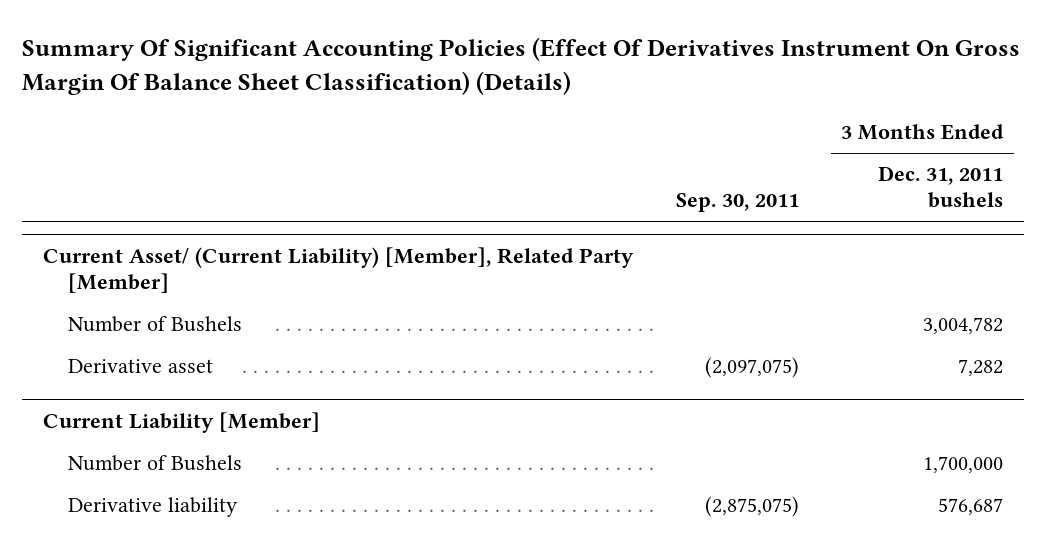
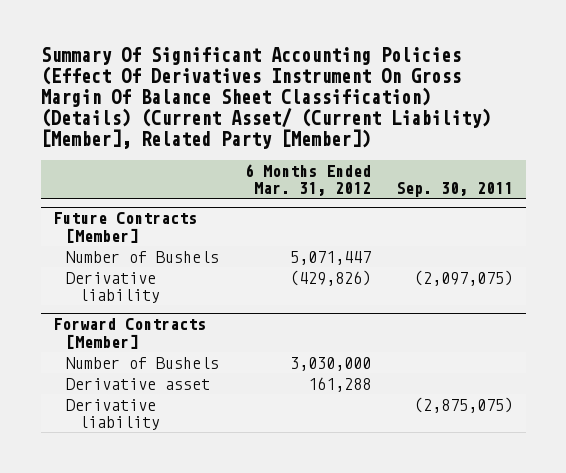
- Summary Of Significant Accounting Policies (Effect Of Derivatives Instrument On Gross Margin Of Balance Sheet Classification) (Details)
+ Summary Of Significant Accounting Policies (Effect Of Derivatives Instrument On Gross Margin Of Balance Sheet Classification) (Details) (Current Asset/ (Current Liability) [Member], Related Party [Member])
- | Sep. 30, 2011 | 3 Months Ended Dec. 31, 2011 bushels
+ | 6 Months Ended Mar. 31, 2012 | Sep. 30, 2011
- Current Asset/ (Current Liability) [Member], Related Party [Member]
- Number of Bushels | | 3,004,782
- Derivative asset | (2,097,075) | 7,282
- Current Liability [Member]
+ Future Contracts [Member]
+ Number of Bushels | 5,071,447 |
+ Derivative liability | (429,826) | (2,097,075)
+ Forward Contracts [Member]
+ Derivative asset | 161,288 |

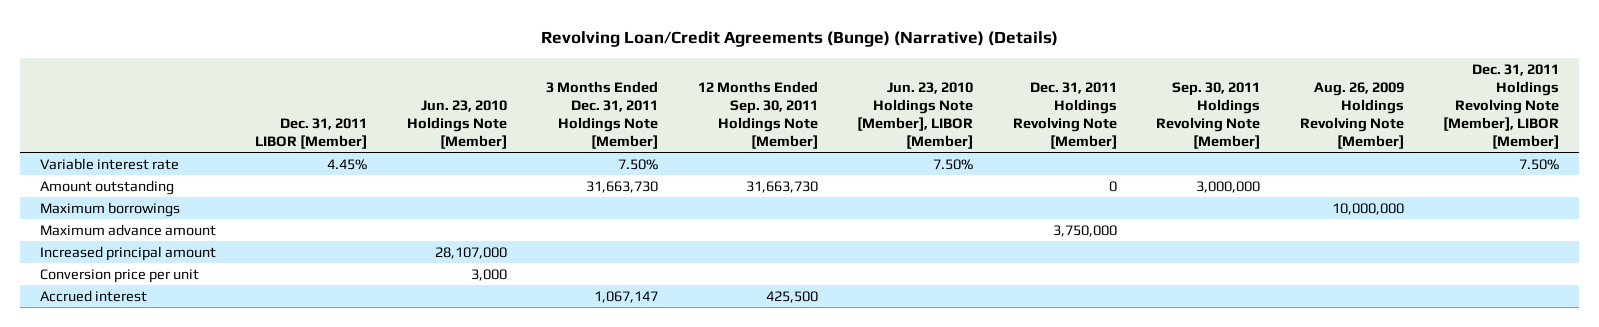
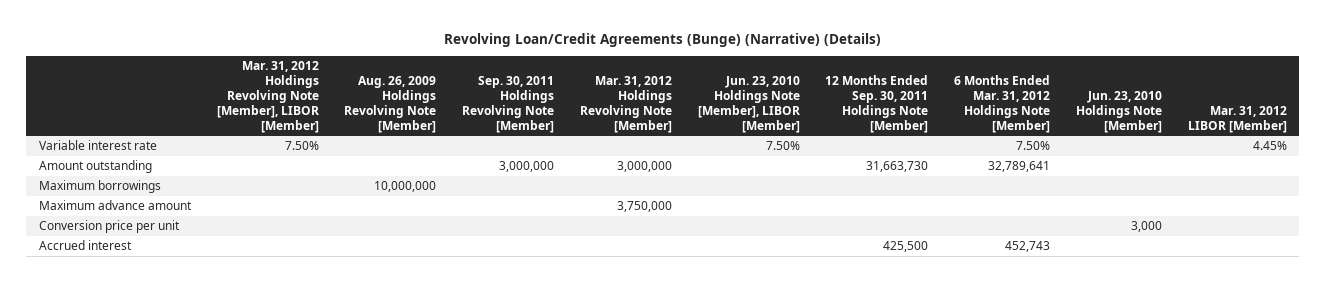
- | Dec. 31, 2011 LIBOR [Member] | Jun. 23, 2010 Holdings Note [Member] | 3 Months Ended Dec. 31, 2011 Holdings Note [Member] | 12 Months Ended Sep. 30, 2011 Holdings Note [Member] | Jun. 23, 2010 Holdings Note [Member], LIBOR [Member] | Dec. 31, 2011 Holdings Revolving Note [Member] | Sep. 30, 2011 Holdings Revolving Note [Member] | Aug. 26, 2009 Holdings Revolving Note [Member] | Dec. 31, 2011 Holdings Revolving Note [Member], LIBOR [Member]
+ | Mar. 31, 2012 Holdings Revolving Note [Member], LIBOR [Member] | Aug. 26, 2009 Holdings Revolving Note [Member] | Sep. 30, 2011 Holdings Revolving Note [Member] | Mar. 31, 2012 Holdings Revolving Note [Member] | Jun. 23, 2010 Holdings Note [Member], LIBOR [Member] | 12 Months Ended Sep. 30, 2011 Holdings Note [Member] | 6 Months Ended Mar. 31, 2012 Holdings Note [Member] | Jun. 23, 2010 Holdings Note [Member] | Mar. 31, 2012 LIBOR [Member]
- Increased principal amount | | 28,107,000 | | | | | | |

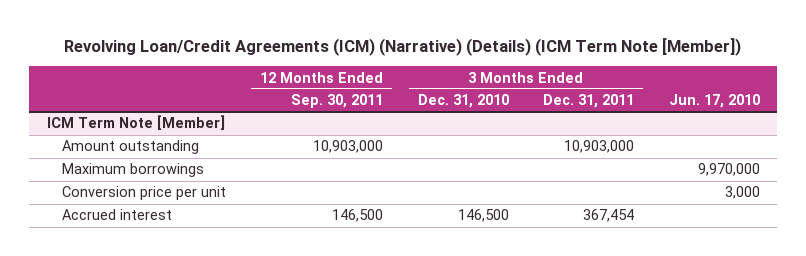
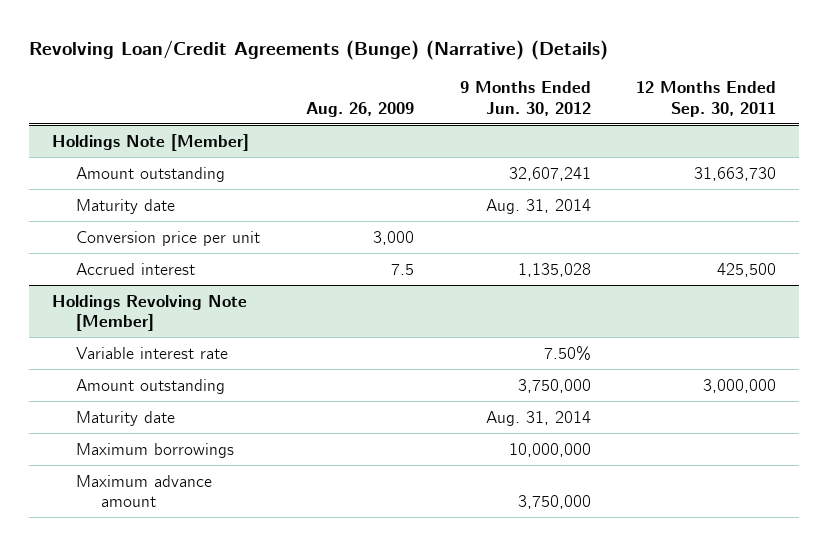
- Revolving Loan/Credit Agreements (ICM) (Narrative) (Details) (ICM Term Note [Member])
+ Revolving Loan/Credit Agreements (Bunge) (Narrative) (Details)
- | 12 Months Ended Sep. 30, 2011 | 3 Months Ended Dec. 31, 2010 | 3 Months Ended Dec. 31, 2011 | Jun. 17, 2010
+ | Aug. 26, 2009 | 9 Months Ended Jun. 30, 2012 | 12 Months Ended Sep. 30, 2011
- ICM Term Note [Member]
- Amount outstanding | 10,903,000 | | 10,903,000 |
- Maximum borrowings | | | | 9,970,000
- Conversion price per unit | | | | 3,000
- Accrued interest | 146,500 | 146,500 | 367,454 |
+ Holdings Note [Member]
+ Amount outstanding | | 32,607,241 | 31,663,730
+ Maturity date | | Aug. 31, 2014 |
+ Conversion price per unit | 3,000 | |
+ Accrued interest | 7.5 | 1,135,028 | 425,500
+ Holdings Revolving Note [Member]
+ Variable interest rate | | 7.50% |
+ Amount outstanding | | 3,750,000 | 3,000,000
+ Maturity date | | Aug. 31, 2014 |
+ Maximum borrowings | | 10,000,000 |
+ Maximum advance amount | | 3,750,000 |

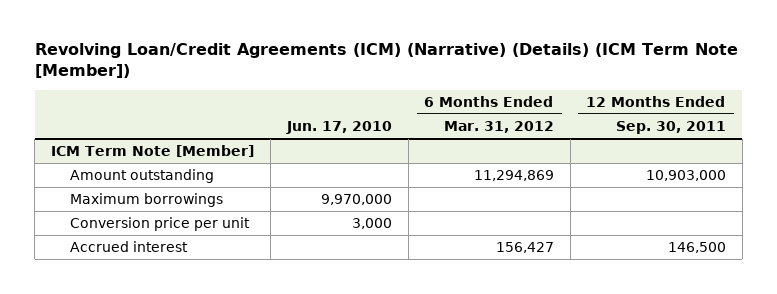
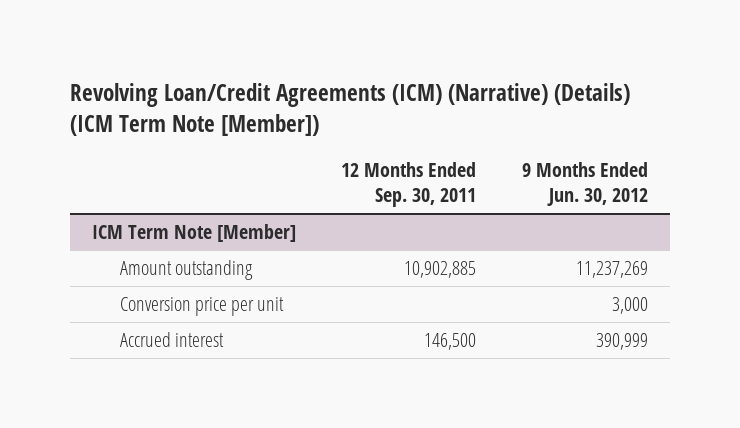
- | Jun. 17, 2010 | 6 Months Ended Mar. 31, 2012 | 12 Months Ended Sep. 30, 2011
+ | 12 Months Ended Sep. 30, 2011 | 9 Months Ended Jun. 30, 2012
@ ICM Term Note [Member]
- Amount outstanding | | 11,294,869 | 10,903,000
- Maximum borrowings | 9,970,000 | |
+ Amount outstanding | 10,902,885 | 11,237,269

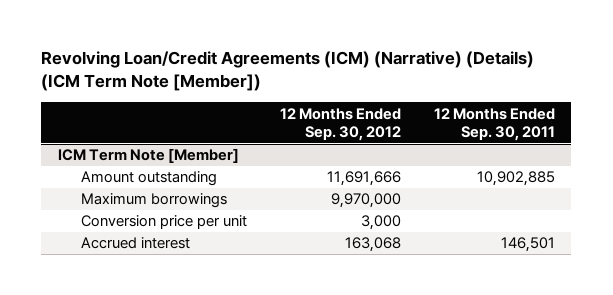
- | 12 Months Ended Sep. 30, 2011 | 9 Months Ended Jun. 30, 2012
+ | 12 Months Ended Sep. 30, 2012 | 12 Months Ended Sep. 30, 2011
@ ICM Term Note [Member]
+ Maximum borrowings | 9,970,000 |
- Accrued interest | 146,500 | 390,999
+ Accrued interest | 163,068 | 146,501

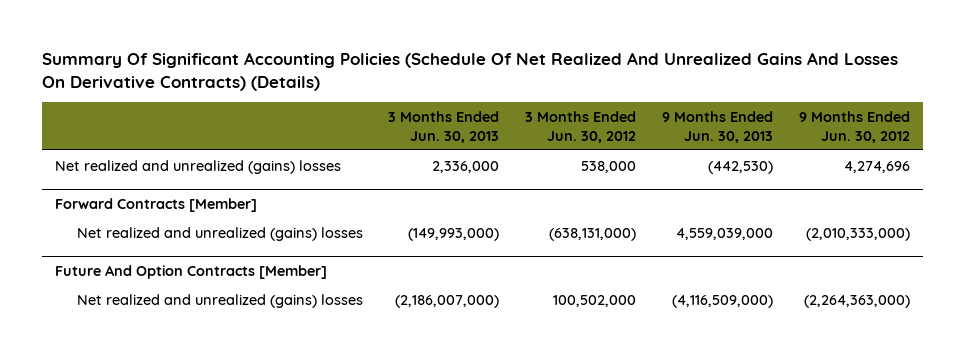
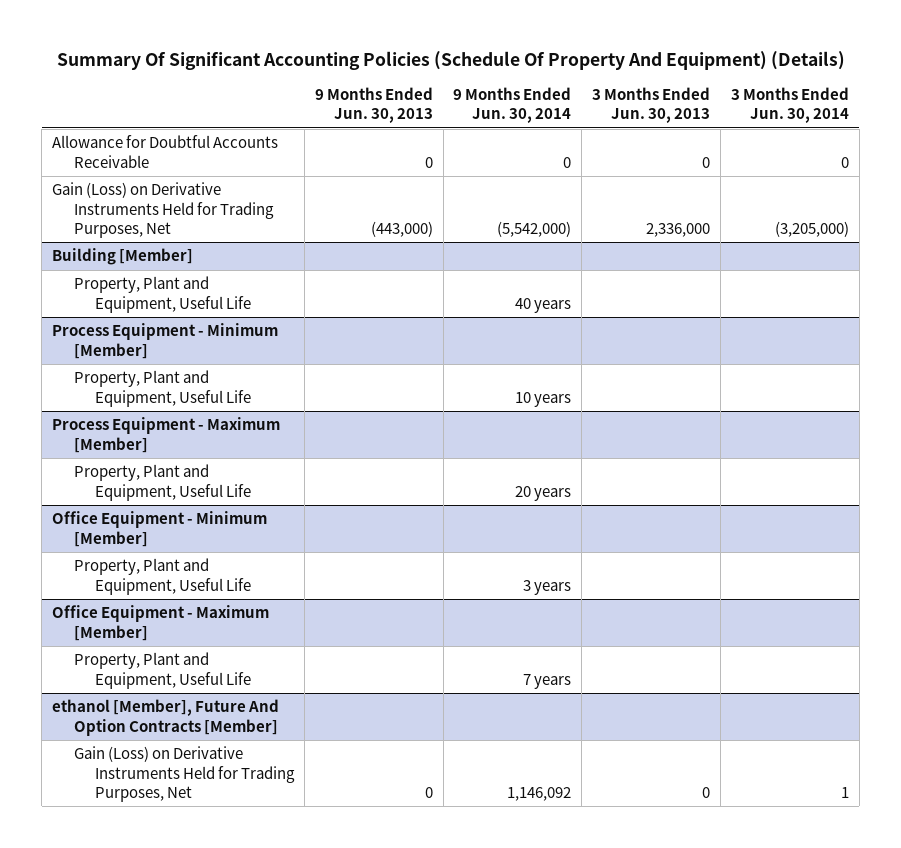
- Summary Of Significant Accounting Policies (Schedule Of Net Realized And Unrealized Gains And Losses On Derivative Contracts) (Details)
+ Summary Of Significant Accounting Policies (Schedule Of Property And Equipment) (Details)
- | 3 Months Ended Jun. 30, 2013 | 3 Months Ended Jun. 30, 2012 | 9 Months Ended Jun. 30, 2013 | 9 Months Ended Jun. 30, 2012
+ | 9 Months Ended Jun. 30, 2013 | 9 Months Ended Jun. 30, 2014 | 3 Months Ended Jun. 30, 2013 | 3 Months Ended Jun. 30, 2014
- Net realized and unrealized (gains) losses | 2,336,000 | 538,000 | (442,530) | 4,274,696
- Forward Contracts [Member]
- Net realized and unrealized (gains) losses | (149,993,000) | (638,131,000) | 4,559,039,000 | (2,010,333,000)
- Future And Option Contracts [Member]
- Net realized and unrealized (gains) losses | (2,186,007,000) | 100,502,000 | (4,116,509,000) | (2,264,363,000)
+ Allowance for Doubtful Accounts Receivable | 0 | 0 | 0 | 0
+ Gain (Loss) on Derivative Instruments Held for Trading Purposes, Net | (443,000) | (5,542,000) | 2,336,000 | (3,205,000)
+ Building [Member]
+ Property, Plant and Equipment, Useful Life | | 40 years | |
+ Process Equipment - Minimum [Member]
+ Property, Plant and Equipment, Useful Life | | 10 years | |
+ Process Equipment - Maximum [Member]
+ Property, Plant and Equipment, Useful Life | | 20 years | |
+ Office Equipment - Minimum [Member]
+ Property, Plant and Equipment, Useful Life | | 3 years | |
+ Office Equipment - Maximum [Member]
+ Property, Plant and Equipment, Useful Life | | 7 years | |
+ ethanol [Member], Future And Option Contracts [Member]
+ Gain (Loss) on Derivative Instruments Held for Trading Purposes, Net | 0 | 1,146,092 | 0 | 1

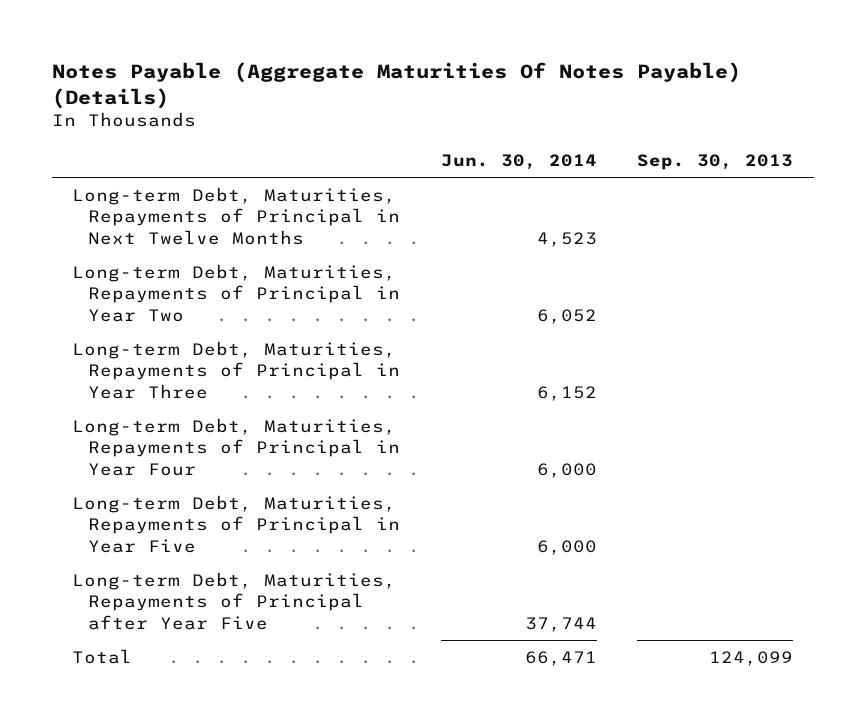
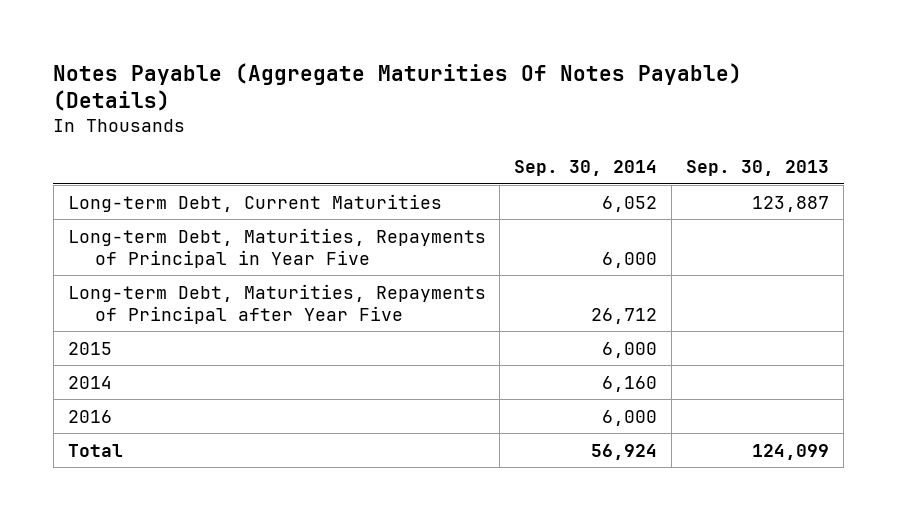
- | Jun. 30, 2014 | Sep. 30, 2013
+ | Sep. 30, 2014 | Sep. 30, 2013
- Long-term Debt, Maturities, Repayments of Principal in Next Twelve Months | 4,523 |
- Long-term Debt, Maturities, Repayments of Principal in Year Two | 6,052 |
- Long-term Debt, Maturities, Repayments of Principal in Year Three | 6,152 |
- Long-term Debt, Maturities, Repayments of Principal in Year Four | 6,000 |
+ Long-term Debt, Current Maturities | 6,052 | 123,887
+ 2015 | 6,000 |
+ 2014 | 6,160 |
+ 2016 | 6,000 |

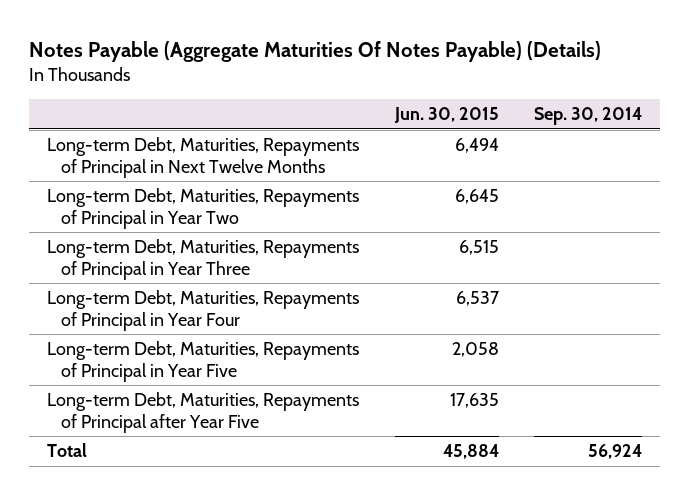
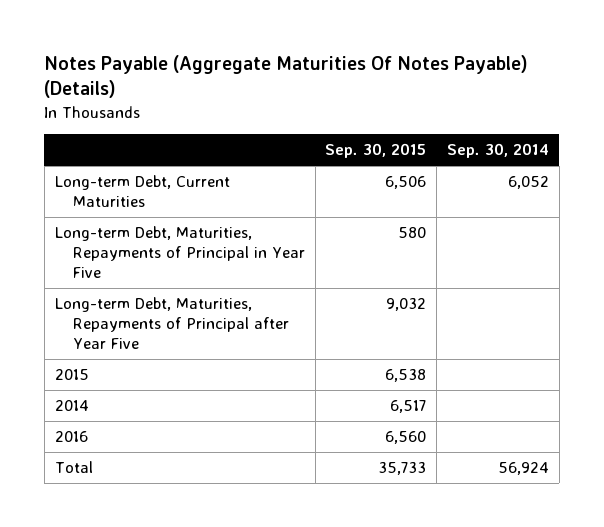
- | Jun. 30, 2015 | Sep. 30, 2014
+ | Sep. 30, 2015 | Sep. 30, 2014
- Long-term Debt, Maturities, Repayments of Principal in Next Twelve Months | 6,494 |
- Long-term Debt, Maturities, Repayments of Principal in Year Two | 6,645 |
- Long-term Debt, Maturities, Repayments of Principal in Year Three | 6,515 |
- Long-term Debt, Maturities, Repayments of Principal in Year Four | 6,537 |
+ Long-term Debt, Current Maturities | 6,506 | 6,052
+ 2015 | 6,538 |
+ 2014 | 6,517 |
+ 2016 | 6,560 |

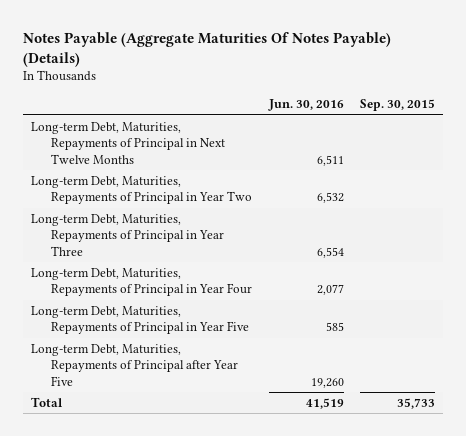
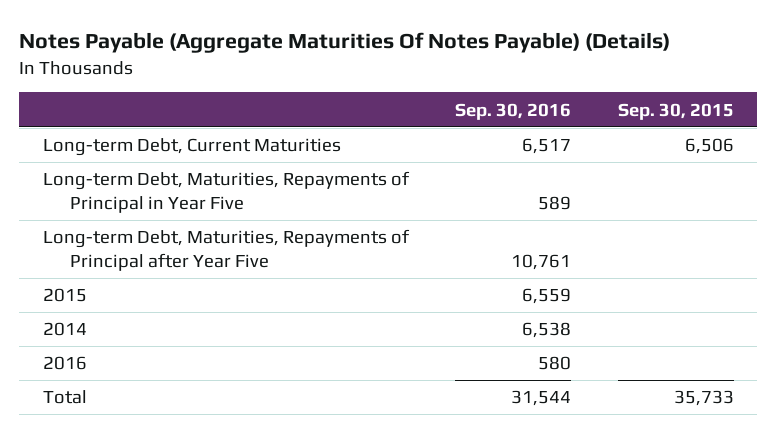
- | Jun. 30, 2016 | Sep. 30, 2015
+ | Sep. 30, 2016 | Sep. 30, 2015
- Long-term Debt, Maturities, Repayments of Principal in Next Twelve Months | 6,511 |
- Long-term Debt, Maturities, Repayments of Principal in Year Two | 6,532 |
- Long-term Debt, Maturities, Repayments of Principal in Year Three | 6,554 |
- Long-term Debt, Maturities, Repayments of Principal in Year Four | 2,077 |
+ Long-term Debt, Current Maturities | 6,517 | 6,506
+ 2015 | 6,559 |
+ 2014 | 6,538 |
+ 2016 | 580 |

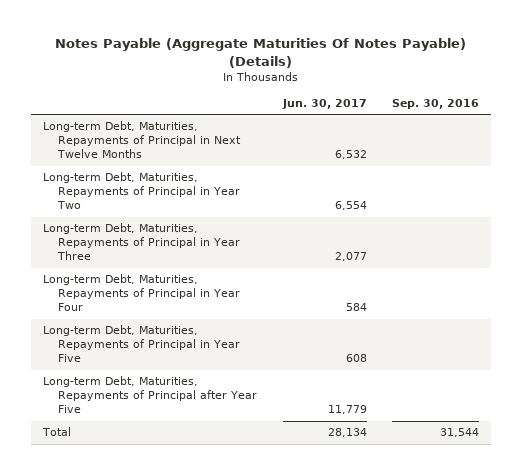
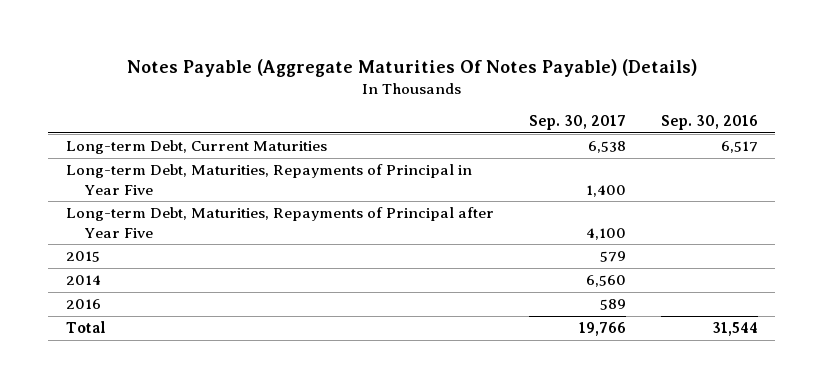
- | Jun. 30, 2017 | Sep. 30, 2016
+ | Sep. 30, 2017 | Sep. 30, 2016
- Long-term Debt, Maturities, Repayments of Principal in Next Twelve Months | 6,532 |
- Long-term Debt, Maturities, Repayments of Principal in Year Two | 6,554 |
- Long-term Debt, Maturities, Repayments of Principal in Year Three | 2,077 |
- Long-term Debt, Maturities, Repayments of Principal in Year Four | 584 |
+ Long-term Debt, Current Maturities | 6,538 | 6,517
+ 2015 | 579 |
+ 2014 | 6,560 |
+ 2016 | 589 |

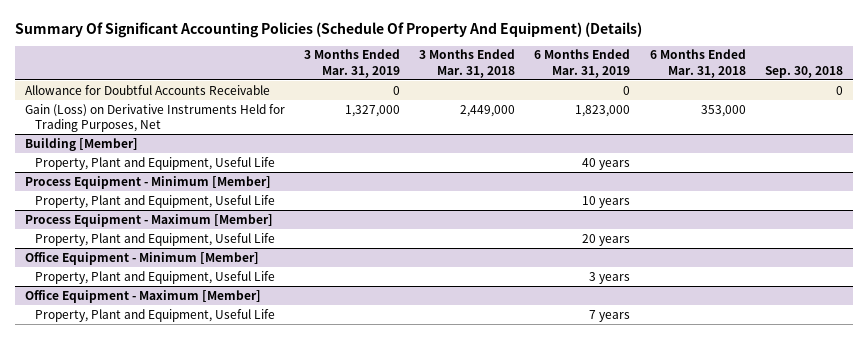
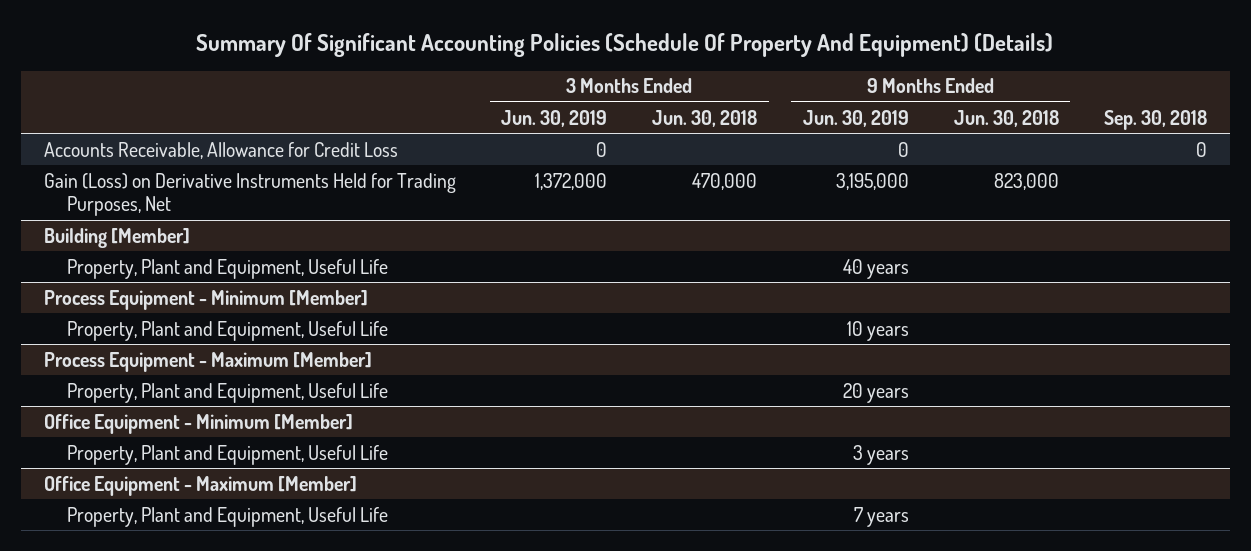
- | 3 Months Ended Mar. 31, 2019 | 3 Months Ended Mar. 31, 2018 | 6 Months Ended Mar. 31, 2019 | 6 Months Ended Mar. 31, 2018 | Sep. 30, 2018
+ | 3 Months Ended Jun. 30, 2019 | 3 Months Ended Jun. 30, 2018 | 9 Months Ended Jun. 30, 2019 | 9 Months Ended Jun. 30, 2018 | Sep. 30, 2018
- Allowance for Doubtful Accounts Receivable | 0 | | 0 | | 0
+ Accounts Receivable, Allowance for Credit Loss | 0 | | 0 | | 0

